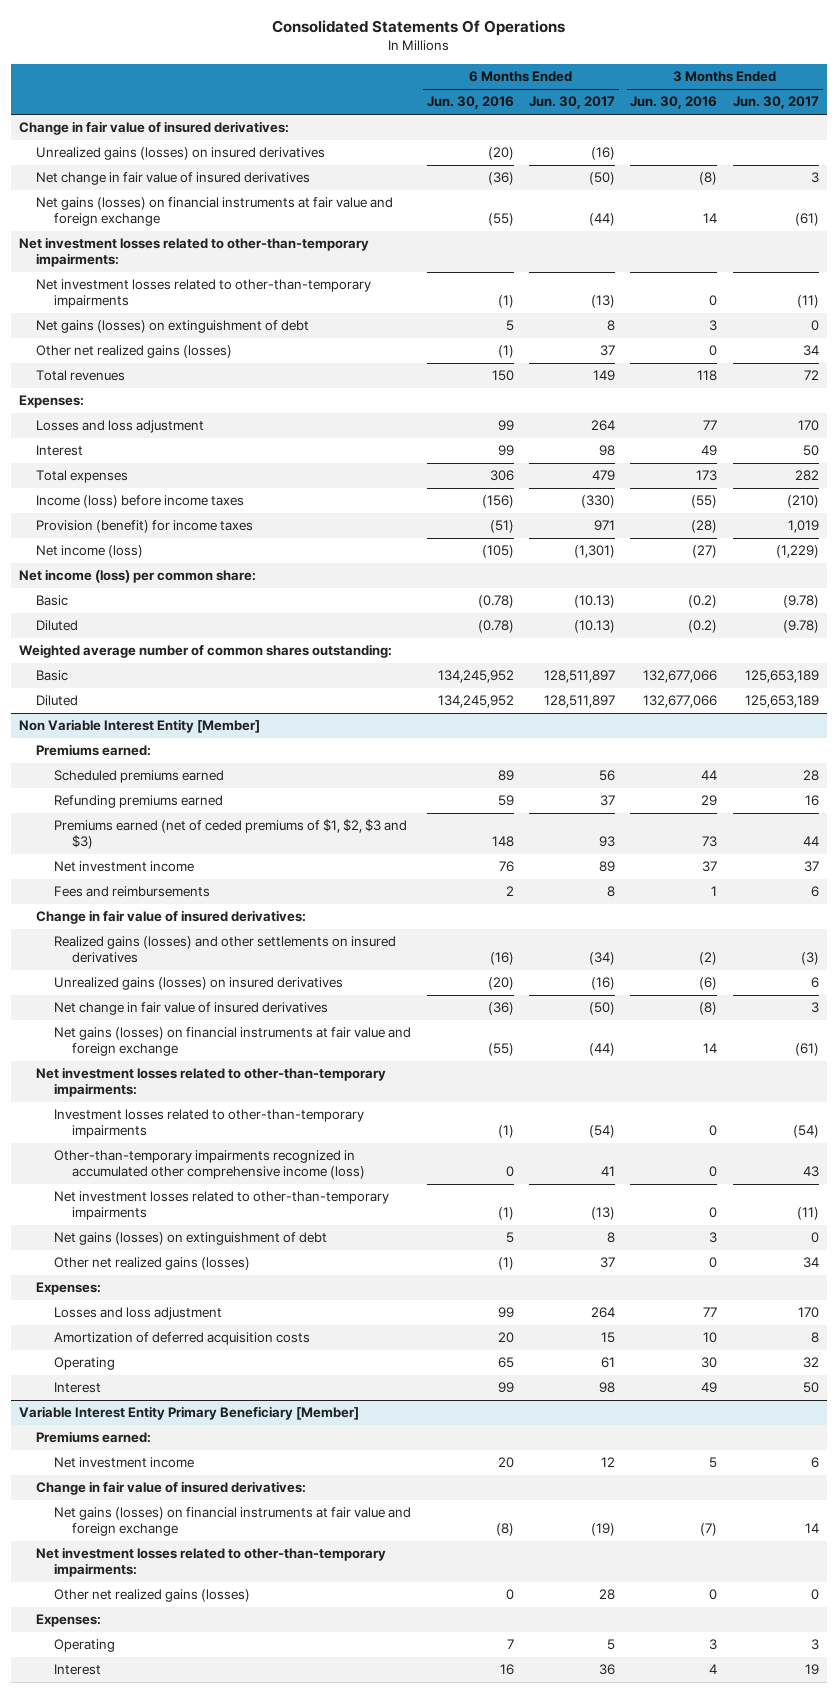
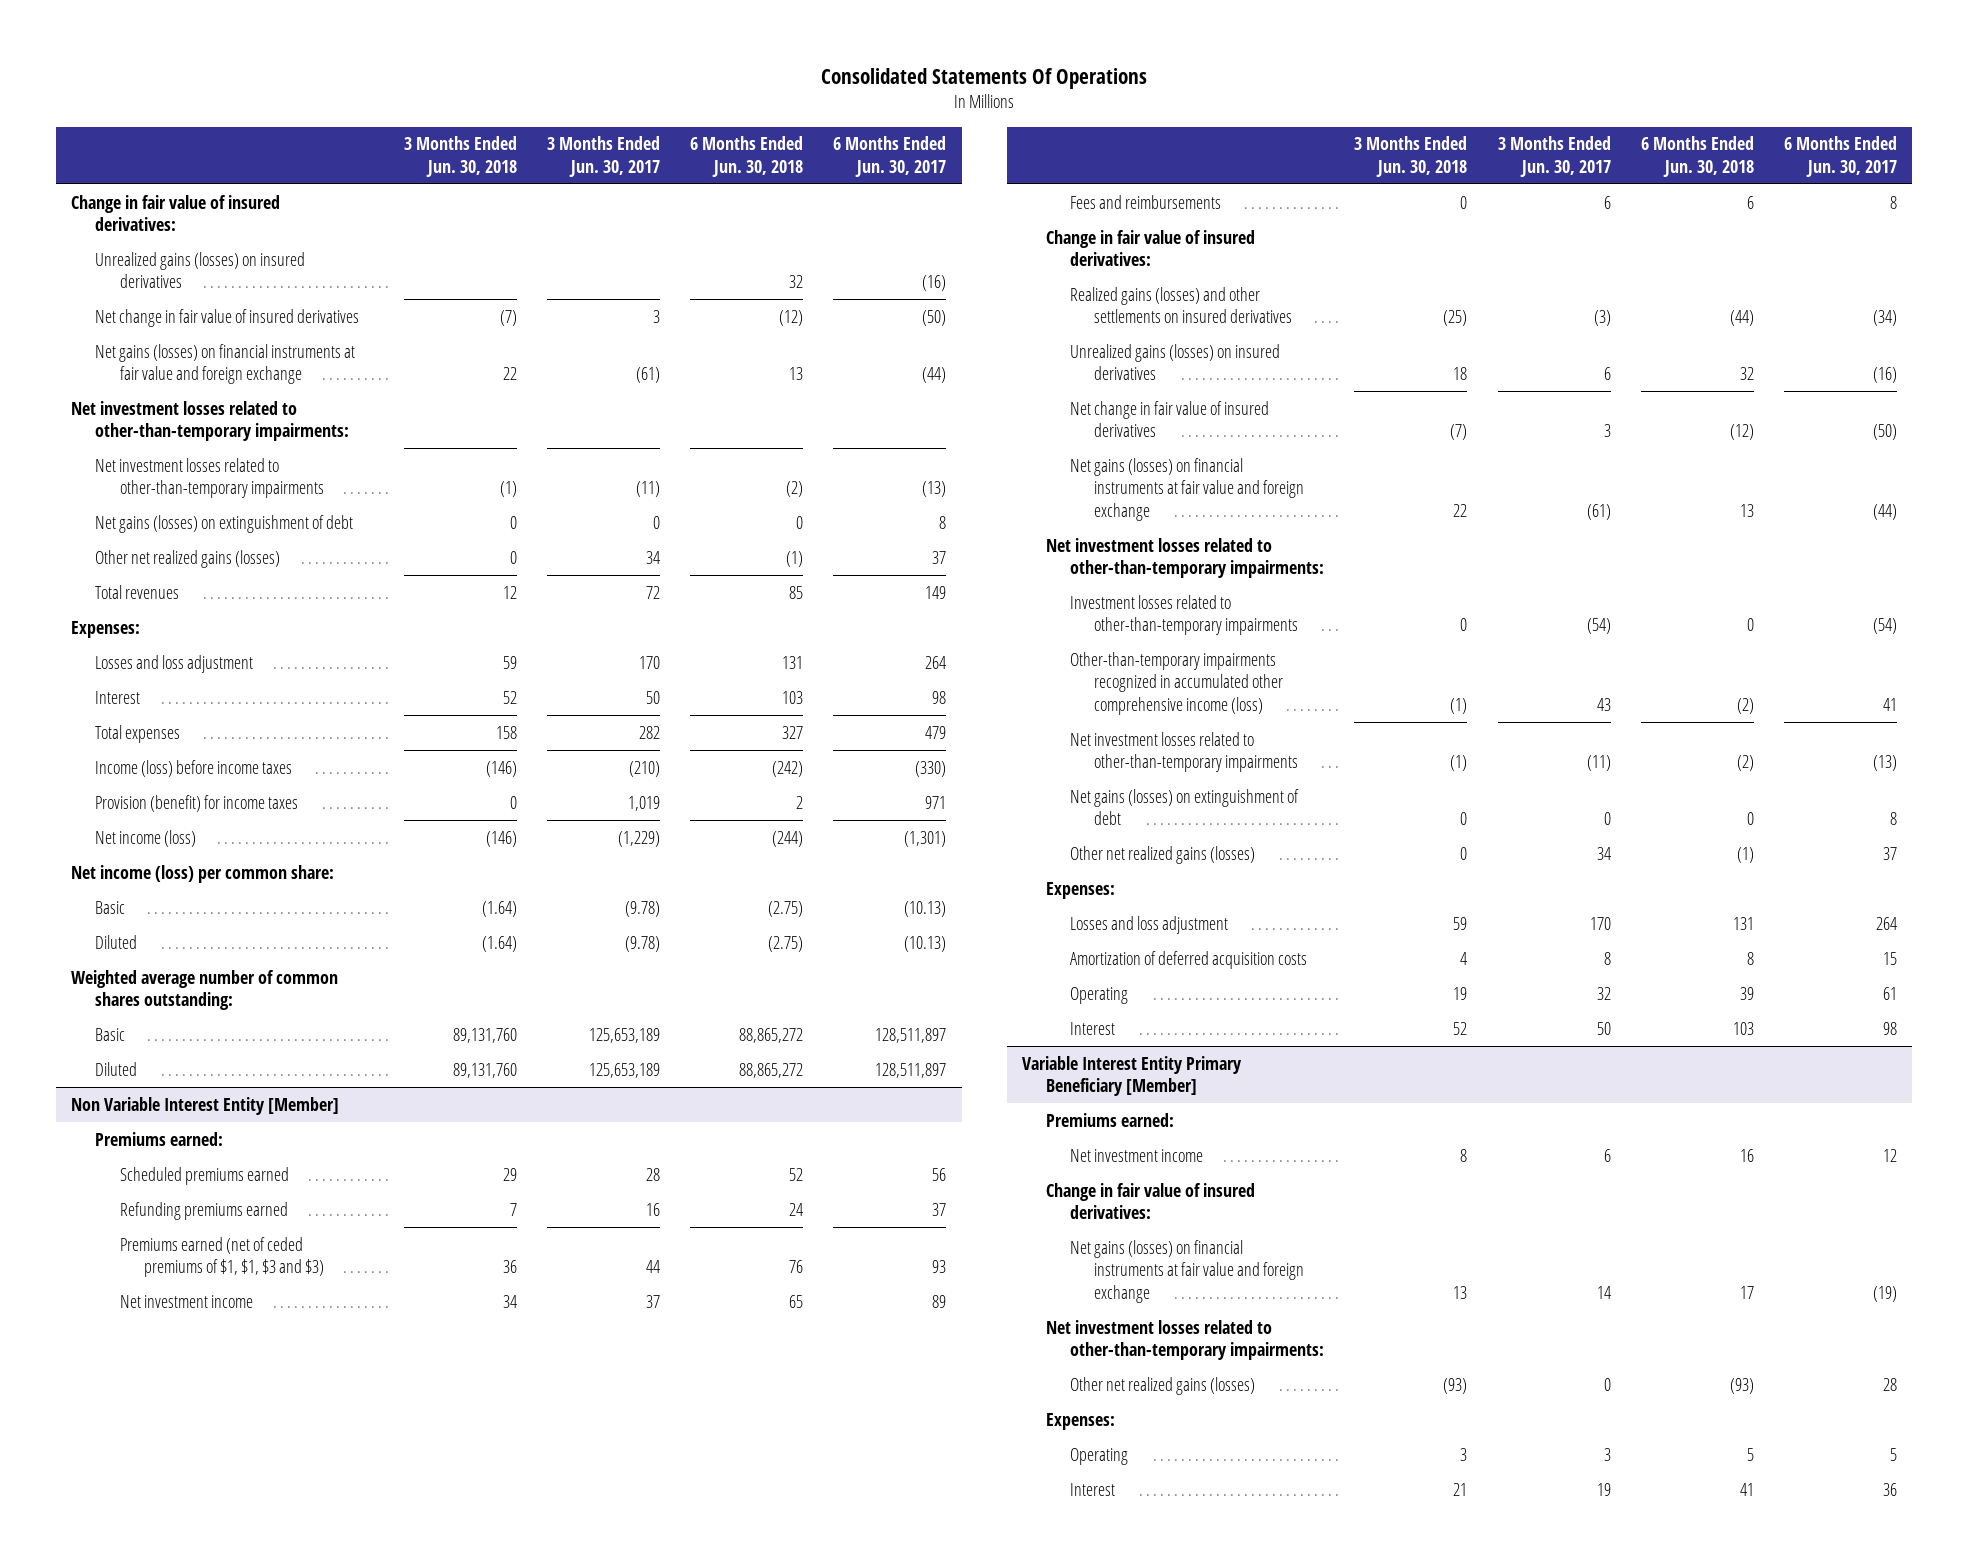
- | 6 Months Ended Jun. 30, 2016 | 6 Months Ended Jun. 30, 2017 | 3 Months Ended Jun. 30, 2016 | 3 Months Ended Jun. 30, 2017
+ | 3 Months Ended Jun. 30, 2018 | 3 Months Ended Jun. 30, 2017 | 6 Months Ended Jun. 30, 2018 | 6 Months Ended Jun. 30, 2017
@ Non Variable Interest Entity [Member]
- Premiums earned (net of ceded premiums of $1, $2, $3 and $3) | 148 | 93 | 73 | 44
+ Premiums earned (net of ceded premiums of $1, $1, $3 and $3) | 36 | 44 | 76 | 93

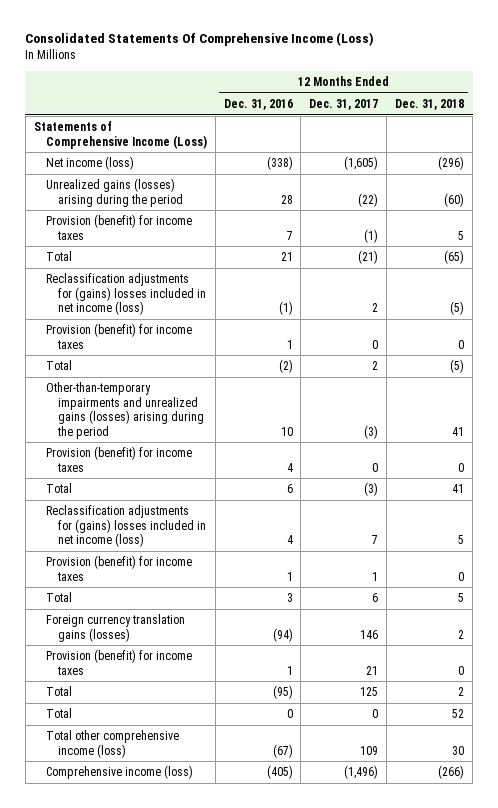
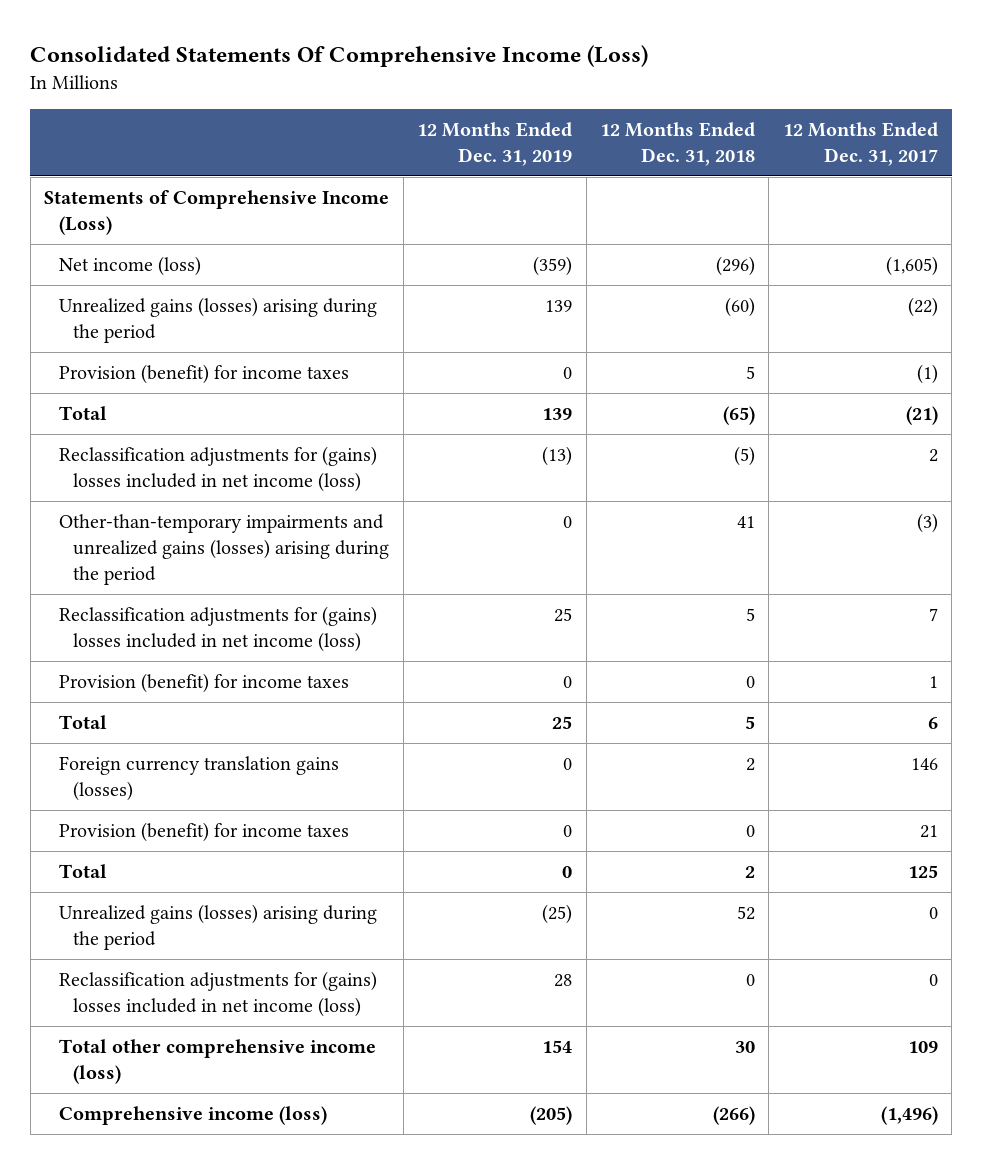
- | 12 Months Ended Dec. 31, 2016 | 12 Months Ended Dec. 31, 2017 | 12 Months Ended Dec. 31, 2018
+ | 12 Months Ended Dec. 31, 2019 | 12 Months Ended Dec. 31, 2018 | 12 Months Ended Dec. 31, 2017
- Provision (benefit) for income taxes | 1 | 0 | 0
- Total | (2) | 2 | (5)
- Provision (benefit) for income taxes | 4 | 0 | 0
- Total | 6 | (3) | 41
- Total | 0 | 0 | 52
+ Unrealized gains (losses) arising during the period | (25) | 52 | 0
+ Reclassification adjustments for (gains) losses included in net income (loss) | 28 | 0 | 0

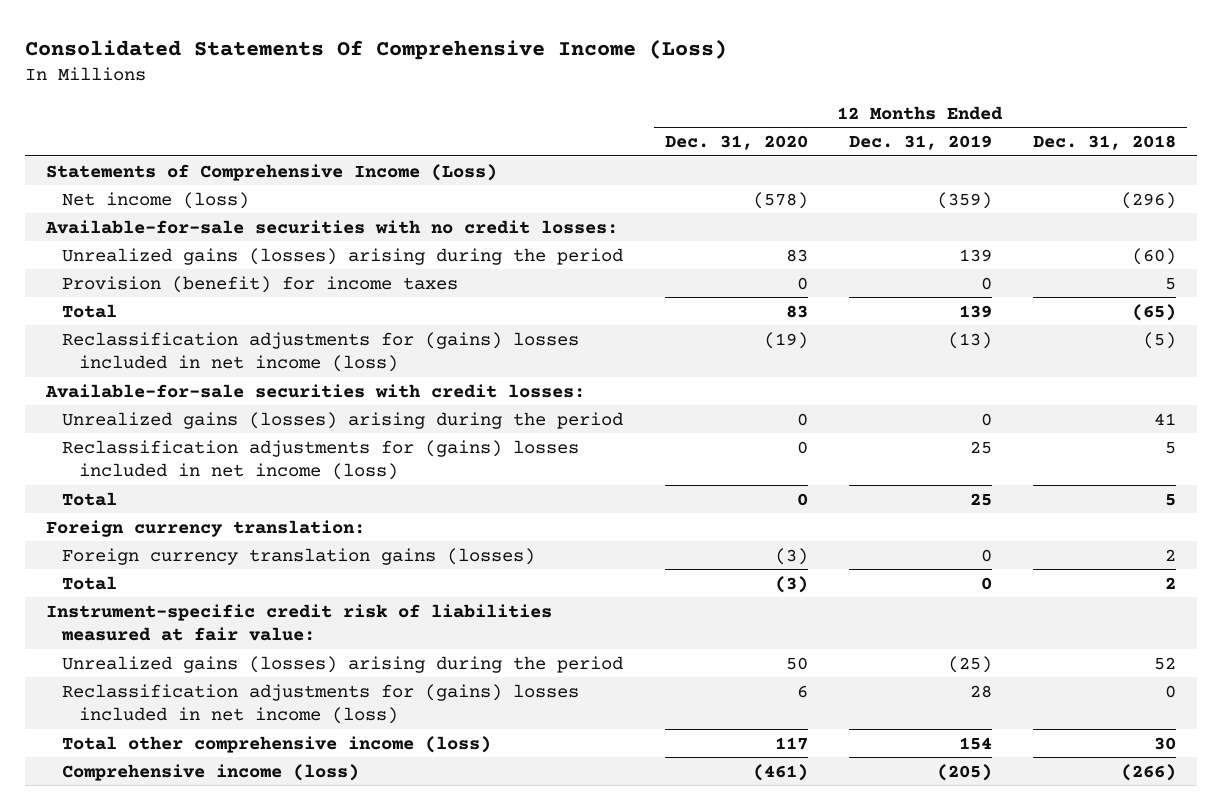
- | 12 Months Ended Dec. 31, 2019 | 12 Months Ended Dec. 31, 2018 | 12 Months Ended Dec. 31, 2017
+ | 12 Months Ended Dec. 31, 2020 | 12 Months Ended Dec. 31, 2019 | 12 Months Ended Dec. 31, 2018
+ Available-for-sale securities with no credit losses:
- Other-than-temporary impairments and unrealized gains (losses) arising during the period | 0 | 41 | (3)
+ Available-for-sale securities with credit losses:
+ Unrealized gains (losses) arising during the period | 0 | 0 | 41
- Provision (benefit) for income taxes | 0 | 0 | 1
+ Foreign currency translation:
- Provision (benefit) for income taxes | 0 | 0 | 21
+ Instrument-specific credit risk of liabilities measured at fair value:

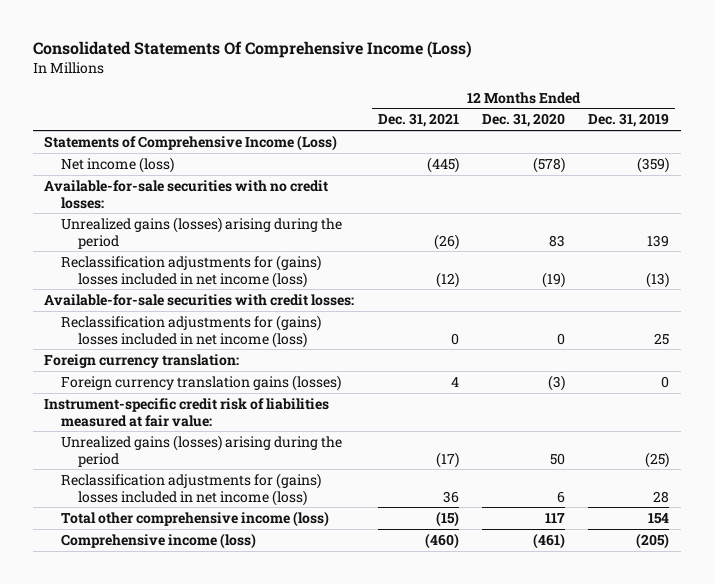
- | 12 Months Ended Dec. 31, 2020 | 12 Months Ended Dec. 31, 2019 | 12 Months Ended Dec. 31, 2018
+ | 12 Months Ended Dec. 31, 2021 | 12 Months Ended Dec. 31, 2020 | 12 Months Ended Dec. 31, 2019
- Provision (benefit) for income taxes | 0 | 0 | 5
- Total | 83 | 139 | (65)
- Unrealized gains (losses) arising during the period | 0 | 0 | 41
- Total | 0 | 25 | 5
- Total | (3) | 0 | 2

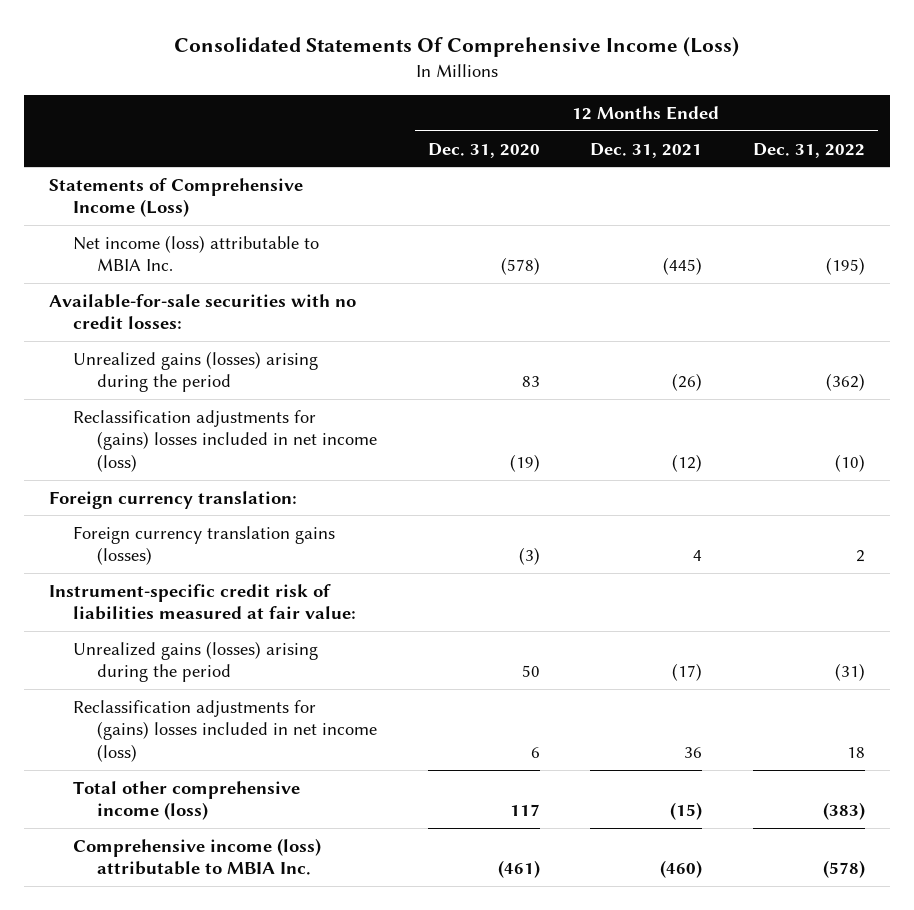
- | 12 Months Ended Dec. 31, 2021 | 12 Months Ended Dec. 31, 2020 | 12 Months Ended Dec. 31, 2019
+ | 12 Months Ended Dec. 31, 2020 | 12 Months Ended Dec. 31, 2021 | 12 Months Ended Dec. 31, 2022
- Net income (loss) | (445) | (578) | (359)
+ Net income (loss) attributable to MBIA Inc. | (578) | (445) | (195)
- Available-for-sale securities with credit losses:
- Reclassification adjustments for (gains) losses included in net income (loss) | 0 | 0 | 25
- Comprehensive income (loss) | (460) | (461) | (205)
+ Comprehensive income (loss) attributable to MBIA Inc. | (461) | (460) | (578)

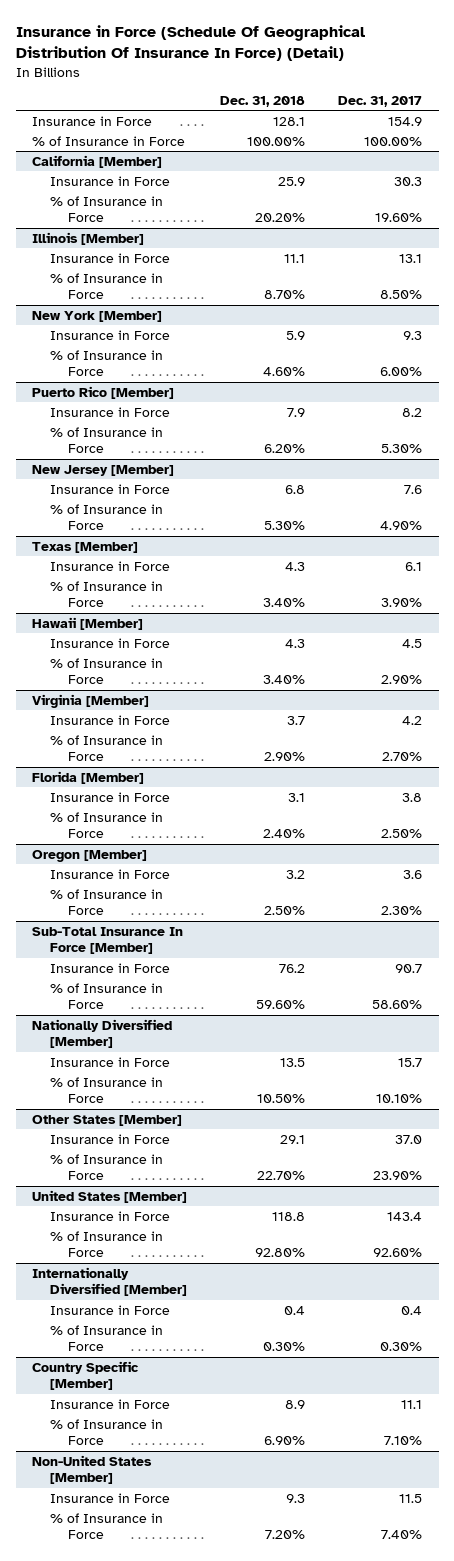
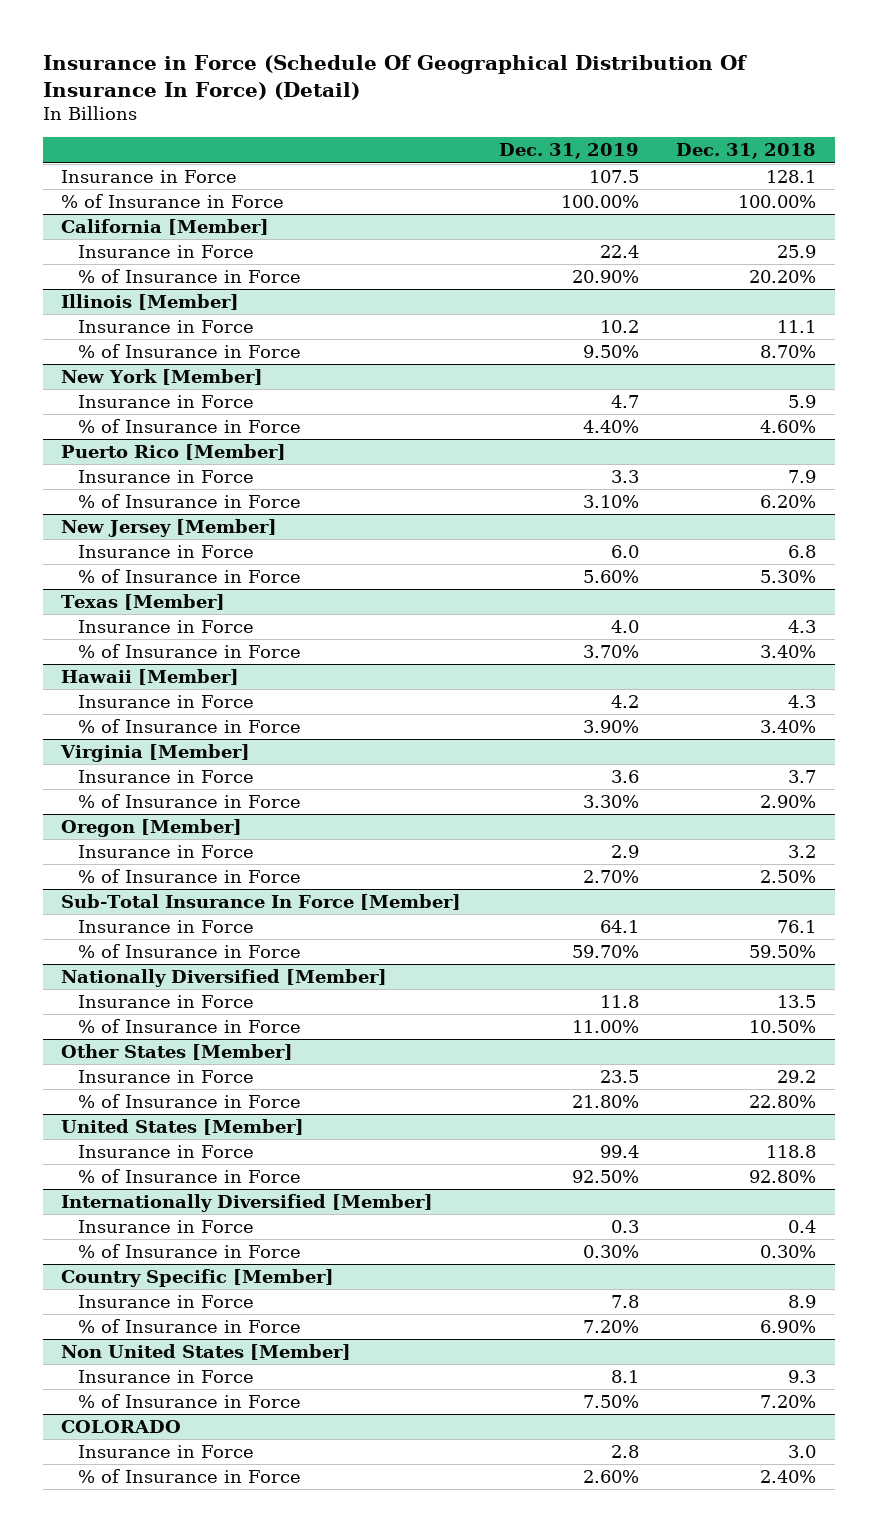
- | Dec. 31, 2018 | Dec. 31, 2017
+ | Dec. 31, 2019 | Dec. 31, 2018
- Florida [Member]
- Insurance in Force | 3.1 | 3.8
- % of Insurance in Force | 2.40% | 2.50%
@ Sub-Total Insurance In Force [Member]
- Insurance in Force | 76.2 | 90.7
- % of Insurance in Force | 59.60% | 58.60%
+ Insurance in Force | 64.1 | 76.1
+ % of Insurance in Force | 59.70% | 59.50%
@ Other States [Member]
- Insurance in Force | 29.1 | 37.0
- % of Insurance in Force | 22.70% | 23.90%
+ Insurance in Force | 23.5 | 29.2
+ % of Insurance in Force | 21.80% | 22.80%
- Non-United States [Member]
+ Non United States [Member]
+ COLORADO
+ Insurance in Force | 2.8 | 3.0
+ % of Insurance in Force | 2.60% | 2.40%

